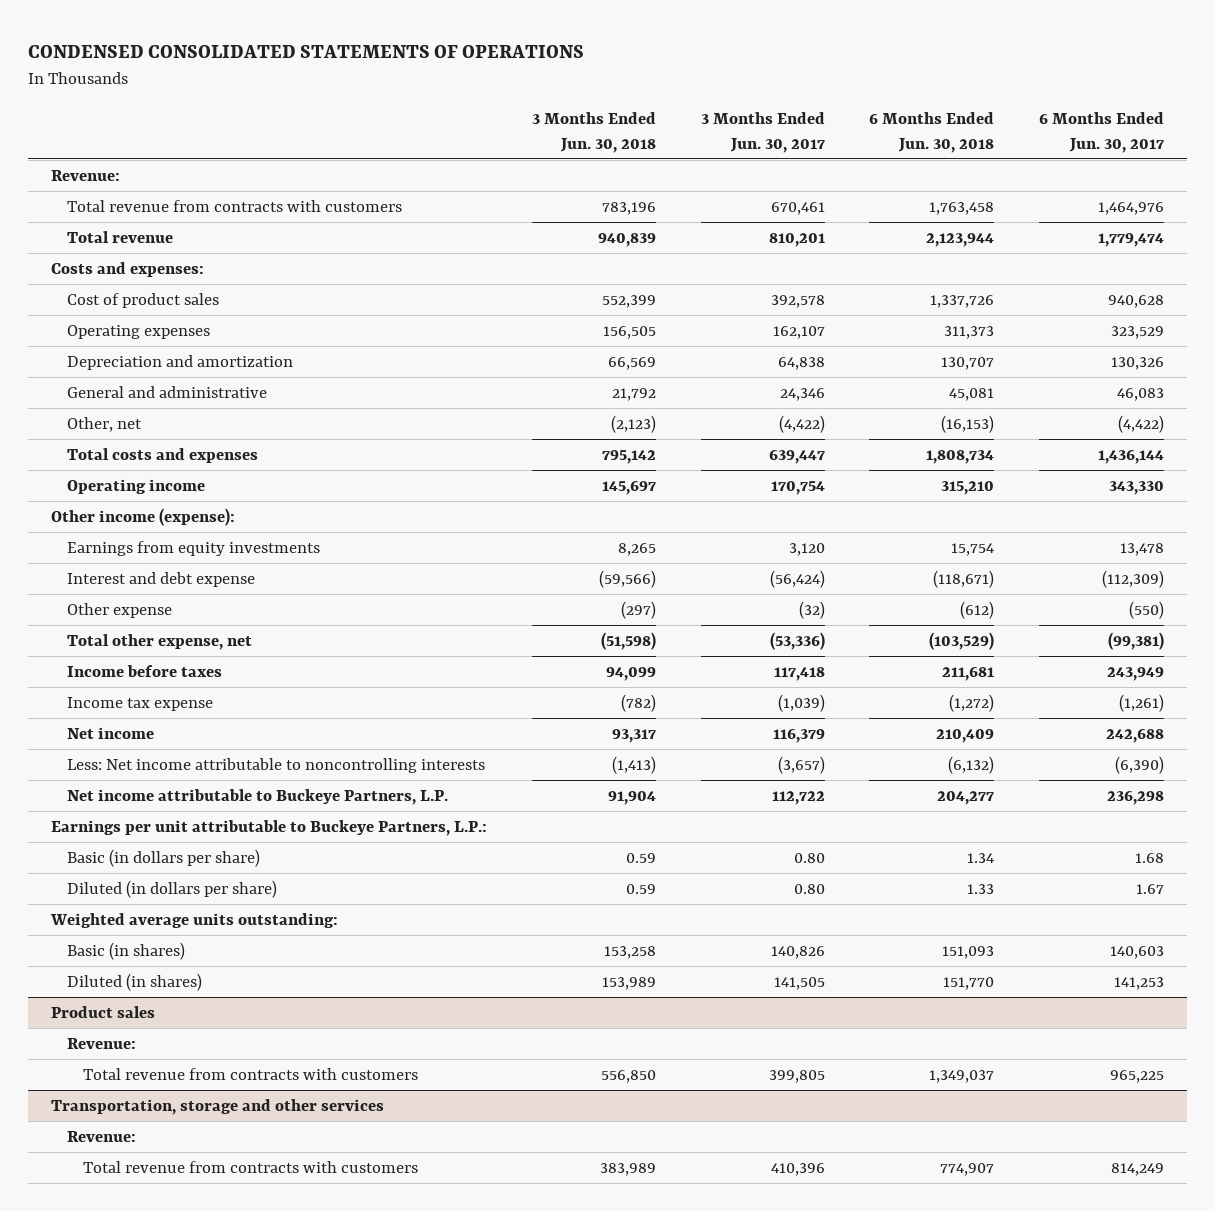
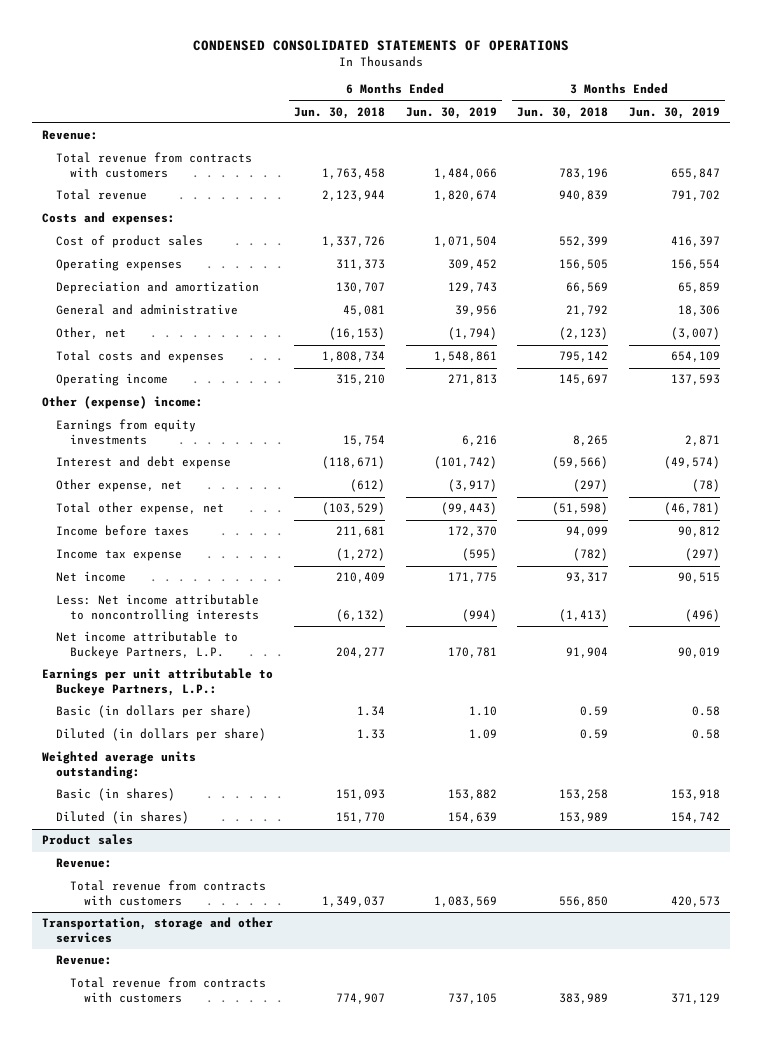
- | 3 Months Ended Jun. 30, 2018 | 3 Months Ended Jun. 30, 2017 | 6 Months Ended Jun. 30, 2018 | 6 Months Ended Jun. 30, 2017
+ | 6 Months Ended Jun. 30, 2018 | 6 Months Ended Jun. 30, 2019 | 3 Months Ended Jun. 30, 2018 | 3 Months Ended Jun. 30, 2019
- Other income (expense):
+ Other (expense) income:
- Other expense | (297) | (32) | (612) | (550)
+ Other expense, net | (612) | (3,917) | (297) | (78)

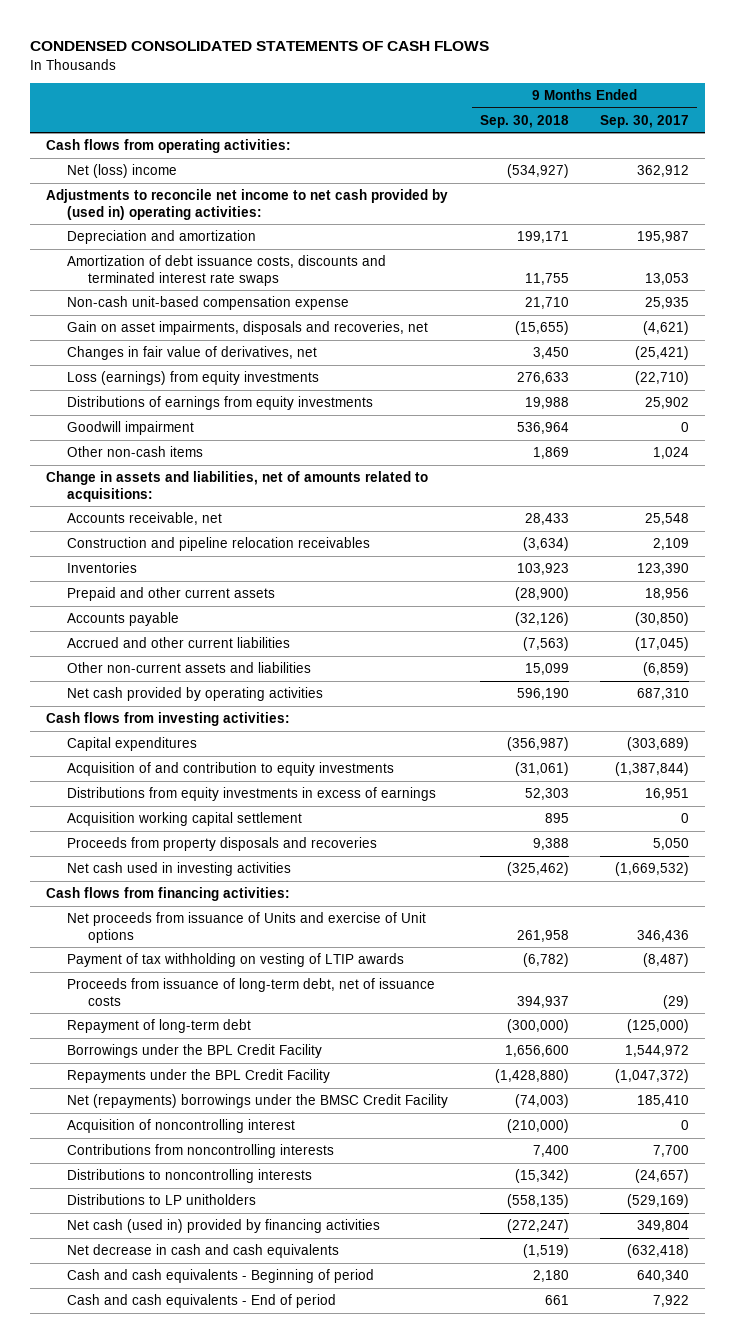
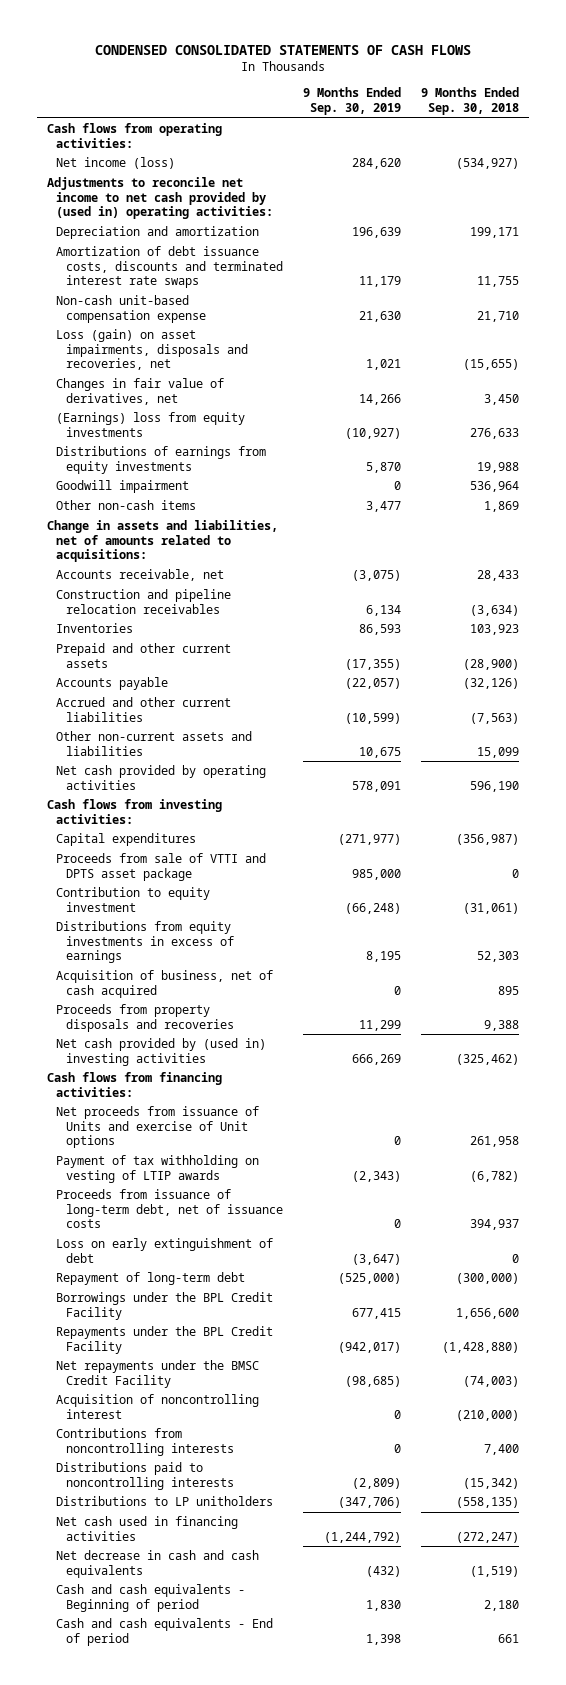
- | 9 Months Ended Sep. 30, 2018 | 9 Months Ended Sep. 30, 2017
+ | 9 Months Ended Sep. 30, 2019 | 9 Months Ended Sep. 30, 2018
- Net (loss) income | (534,927) | 362,912
+ Net income (loss) | 284,620 | (534,927)
- Gain on asset impairments, disposals and recoveries, net | (15,655) | (4,621)
+ Loss (gain) on asset impairments, disposals and recoveries, net | 1,021 | (15,655)
- Loss (earnings) from equity investments | 276,633 | (22,710)
+ (Earnings) loss from equity investments | (10,927) | 276,633
- Acquisition of and contribution to equity investments | (31,061) | (1,387,844)
+ Proceeds from sale of VTTI and DPTS asset package | 985,000 | 0
+ Contribution to equity investment | (66,248) | (31,061)
- Acquisition working capital settlement | 895 | 0
+ Acquisition of business, net of cash acquired | 0 | 895
- Net cash used in investing activities | (325,462) | (1,669,532)
+ Net cash provided by (used in) investing activities | 666,269 | (325,462)
+ Loss on early extinguishment of debt | (3,647) | 0
- Net (repayments) borrowings under the BMSC Credit Facility | (74,003) | 185,410
+ Net repayments under the BMSC Credit Facility | (98,685) | (74,003)
- Distributions to noncontrolling interests | (15,342) | (24,657)
+ Distributions paid to noncontrolling interests | (2,809) | (15,342)
- Net cash (used in) provided by financing activities | (272,247) | 349,804
+ Net cash used in financing activities | (1,244,792) | (272,247)

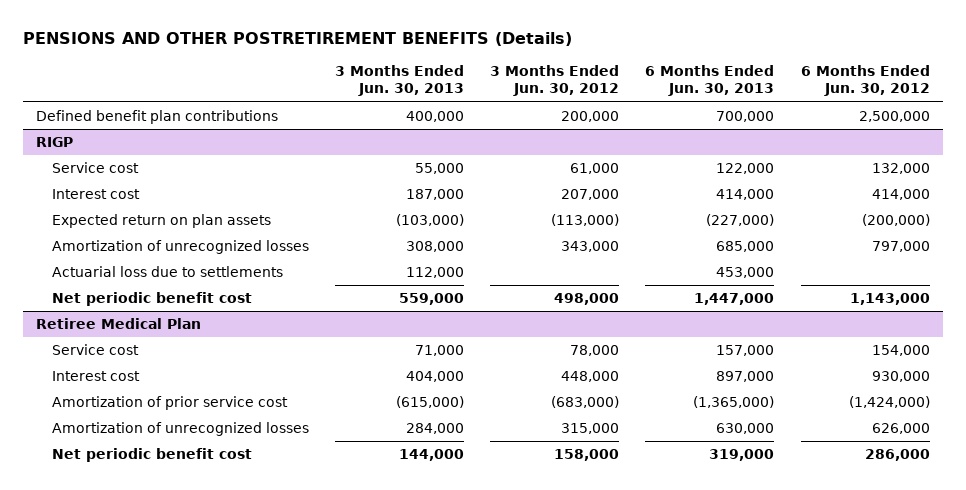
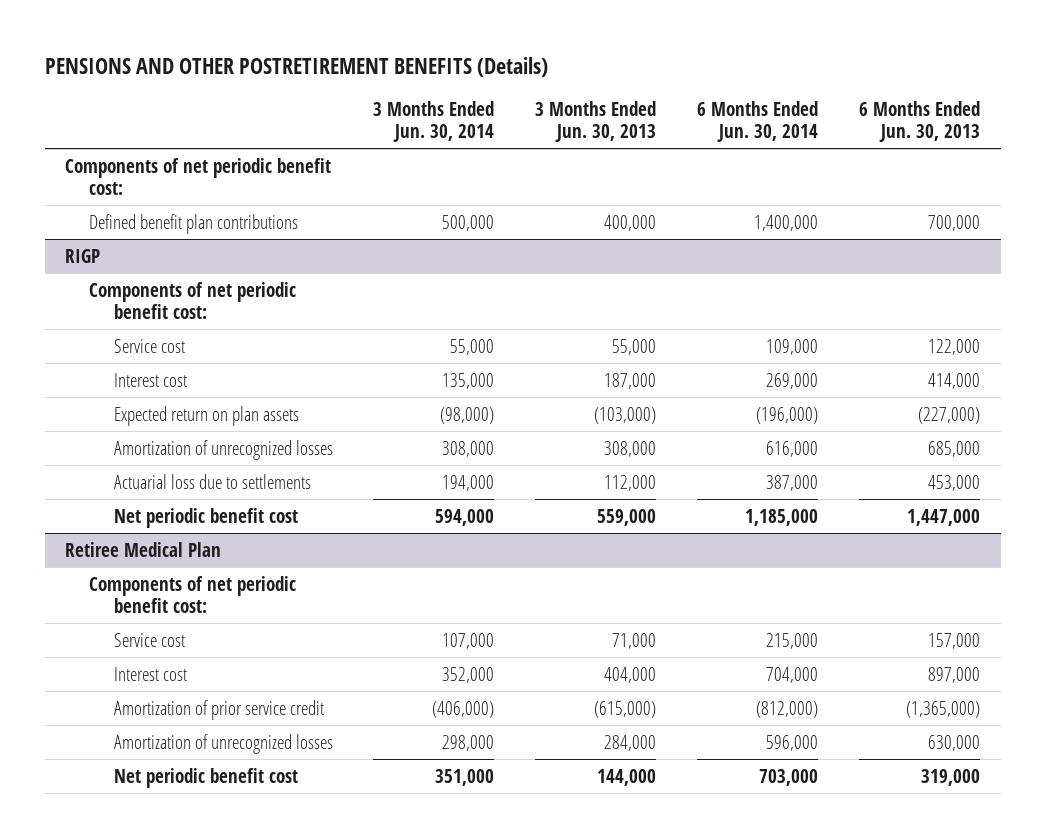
- | 3 Months Ended Jun. 30, 2013 | 3 Months Ended Jun. 30, 2012 | 6 Months Ended Jun. 30, 2013 | 6 Months Ended Jun. 30, 2012
+ | 3 Months Ended Jun. 30, 2014 | 3 Months Ended Jun. 30, 2013 | 6 Months Ended Jun. 30, 2014 | 6 Months Ended Jun. 30, 2013
+ Components of net periodic benefit cost:
@ RIGP
+ Components of net periodic benefit cost:
@ Retiree Medical Plan
+ Components of net periodic benefit cost:
- Amortization of prior service cost | (615,000) | (683,000) | (1,365,000) | (1,424,000)
+ Amortization of prior service credit | (406,000) | (615,000) | (812,000) | (1,365,000)

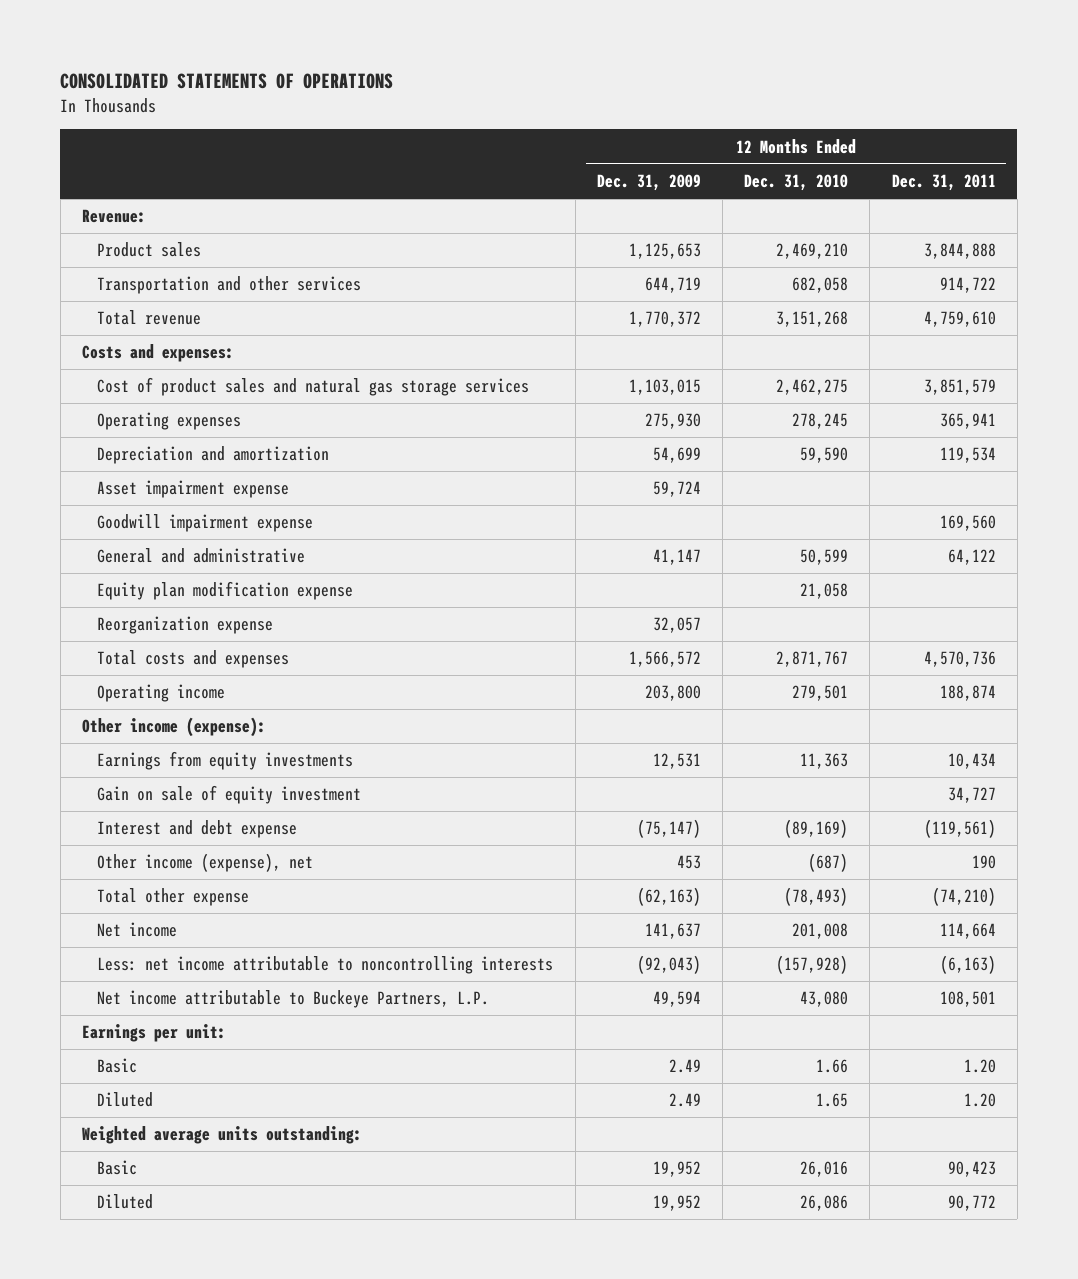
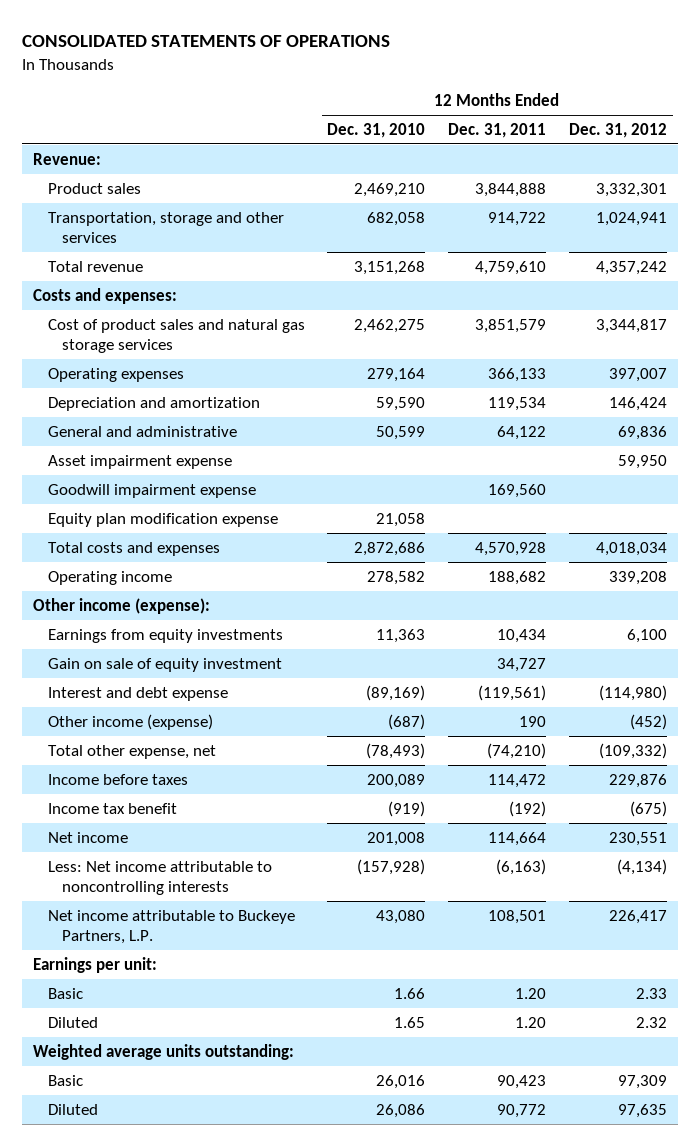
- | 12 Months Ended Dec. 31, 2009 | 12 Months Ended Dec. 31, 2010 | 12 Months Ended Dec. 31, 2011
+ | 12 Months Ended Dec. 31, 2010 | 12 Months Ended Dec. 31, 2011 | 12 Months Ended Dec. 31, 2012
- Transportation and other services | 644,719 | 682,058 | 914,722
+ Transportation, storage and other services | 682,058 | 914,722 | 1,024,941
- Operating expenses | 275,930 | 278,245 | 365,941
+ Operating expenses | 279,164 | 366,133 | 397,007
moved up: General and administrative | 50,599 | 64,122 | 69,836
- Reorganization expense | 32,057 | |
- Total costs and expenses | 1,566,572 | 2,871,767 | 4,570,736
- Operating income | 203,800 | 279,501 | 188,874
+ Total costs and expenses | 2,872,686 | 4,570,928 | 4,018,034
+ Operating income | 278,582 | 188,682 | 339,208
- Other income (expense), net | 453 | (687) | 190
- Total other expense | (62,163) | (78,493) | (74,210)
+ Other income (expense) | (687) | 190 | (452)
+ Total other expense, net | (78,493) | (74,210) | (109,332)
+ Income before taxes | 200,089 | 114,472 | 229,876
+ Income tax benefit | (919) | (192) | (675)
- Less: net income attributable to noncontrolling interests | (92,043) | (157,928) | (6,163)
+ Less: Net income attributable to noncontrolling interests | (157,928) | (6,163) | (4,134)

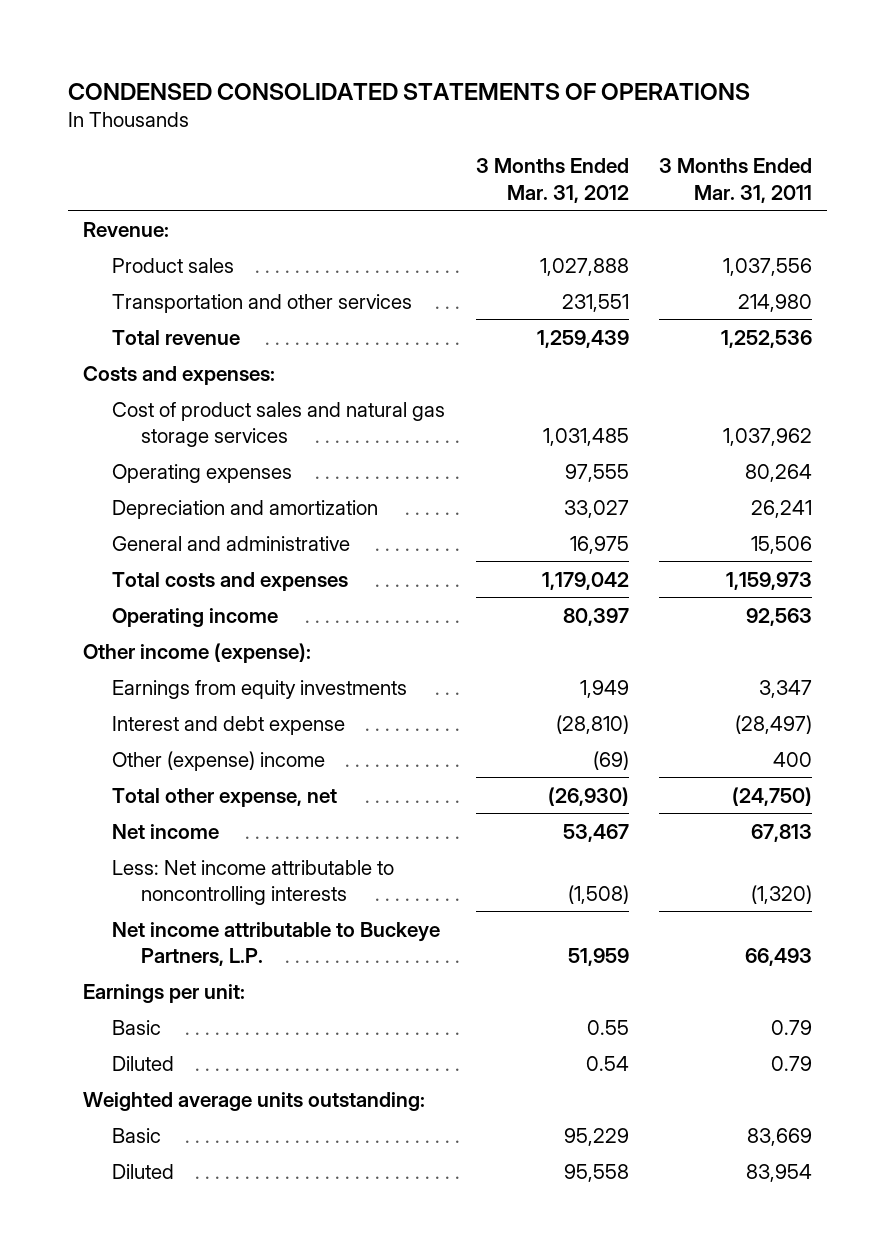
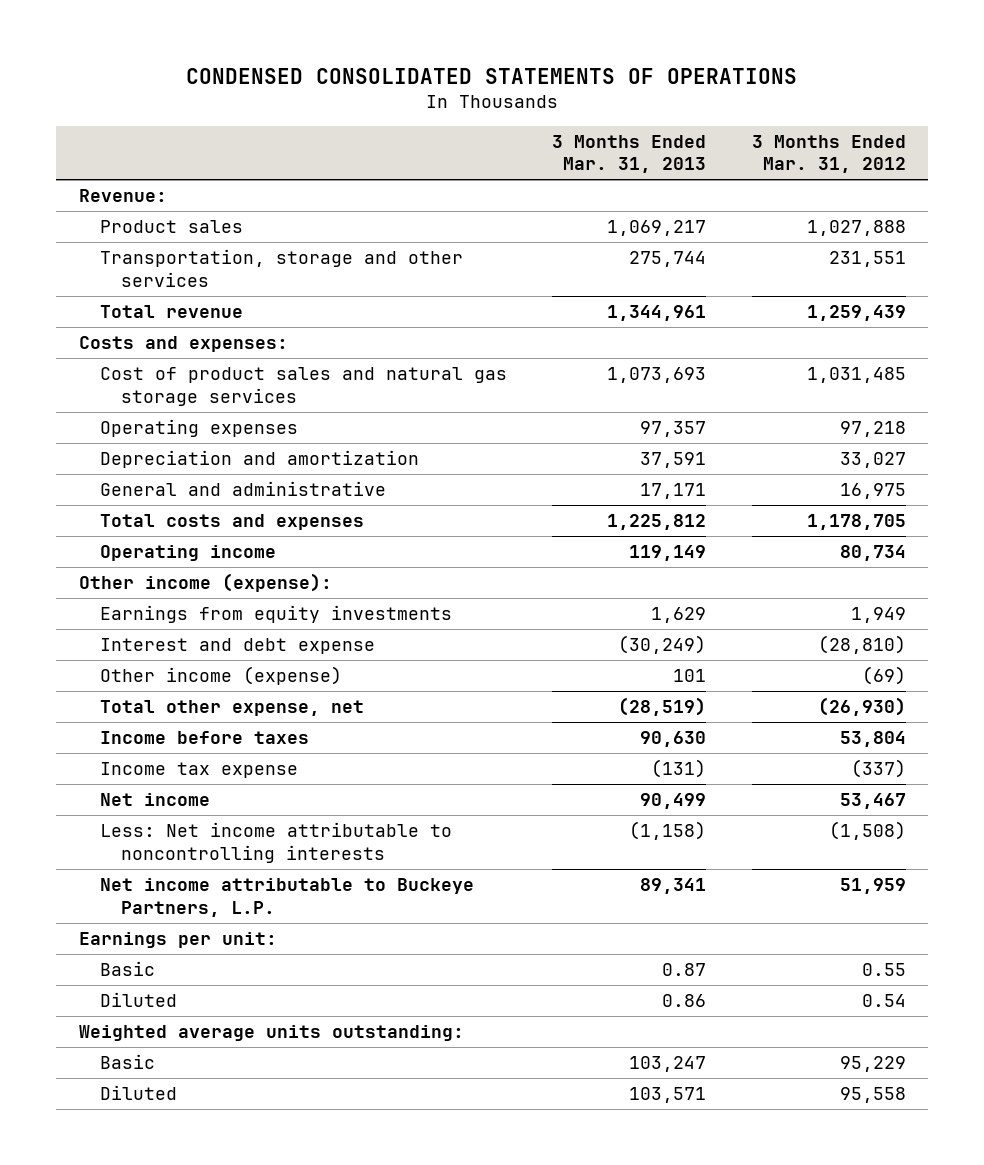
- | 3 Months Ended Mar. 31, 2012 | 3 Months Ended Mar. 31, 2011
+ | 3 Months Ended Mar. 31, 2013 | 3 Months Ended Mar. 31, 2012
- Transportation and other services | 231,551 | 214,980
+ Transportation, storage and other services | 275,744 | 231,551
- Operating expenses | 97,555 | 80,264
+ Operating expenses | 97,357 | 97,218
- Total costs and expenses | 1,179,042 | 1,159,973
- Operating income | 80,397 | 92,563
+ Total costs and expenses | 1,225,812 | 1,178,705
+ Operating income | 119,149 | 80,734
- Other (expense) income | (69) | 400
+ Other income (expense) | 101 | (69)
+ Income before taxes | 90,630 | 53,804
+ Income tax expense | (131) | (337)

